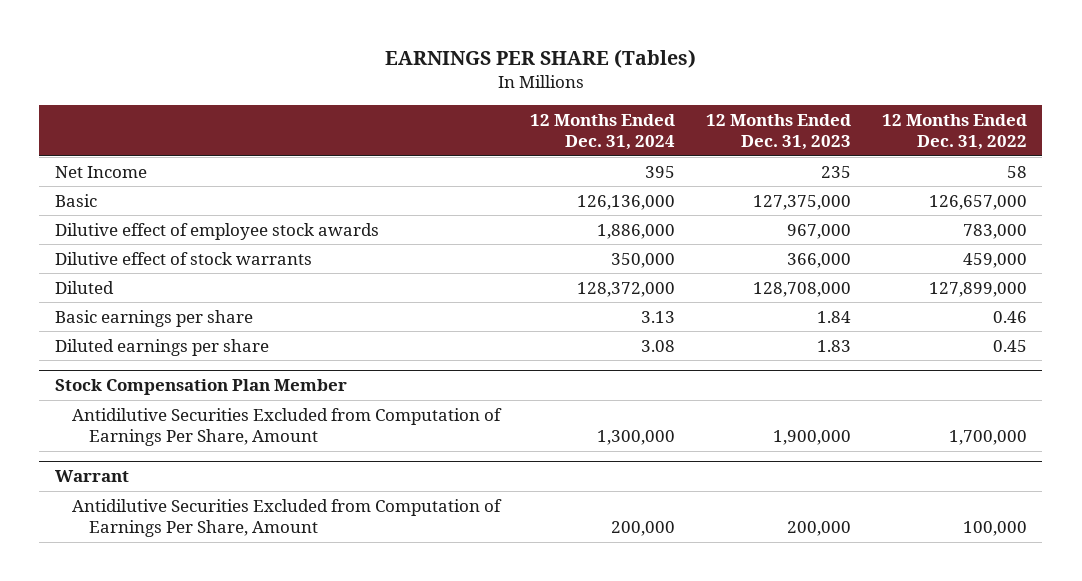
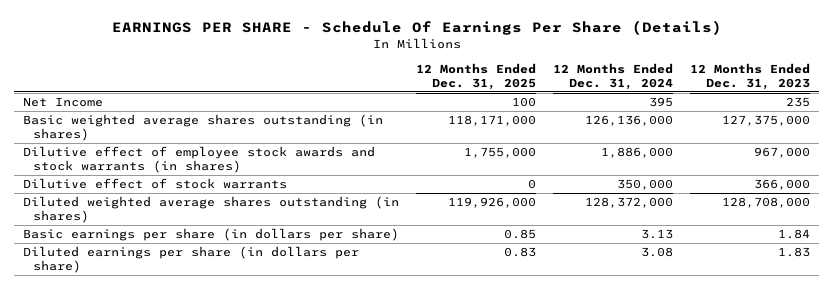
- EARNINGS PER SHARE (Tables)
+ EARNINGS PER SHARE - Schedule Of Earnings Per Share (Details)
- | 12 Months Ended Dec. 31, 2024 | 12 Months Ended Dec. 31, 2023 | 12 Months Ended Dec. 31, 2022
+ | 12 Months Ended Dec. 31, 2025 | 12 Months Ended Dec. 31, 2024 | 12 Months Ended Dec. 31, 2023
- Basic | 126,136,000 | 127,375,000 | 126,657,000
- Dilutive effect of employee stock awards | 1,886,000 | 967,000 | 783,000
+ Basic weighted average shares outstanding (in shares) | 118,171,000 | 126,136,000 | 127,375,000
+ Dilutive effect of employee stock awards and stock warrants (in shares) | 1,755,000 | 1,886,000 | 967,000
- Diluted | 128,372,000 | 128,708,000 | 127,899,000
- Basic earnings per share | 3.13 | 1.84 | 0.46
- Diluted earnings per share | 3.08 | 1.83 | 0.45
- Stock Compensation Plan Member
- Antidilutive Securities Excluded from Computation of Earnings Per Share, Amount | 1,300,000 | 1,900,000 | 1,700,000
- Warrant
- Antidilutive Securities Excluded from Computation of Earnings Per Share, Amount | 200,000 | 200,000 | 100,000
+ Diluted weighted average shares outstanding (in shares) | 119,926,000 | 128,372,000 | 128,708,000
+ Basic earnings per share (in dollars per share) | 0.85 | 3.13 | 1.84
+ Diluted earnings per share (in dollars per share) | 0.83 | 3.08 | 1.83

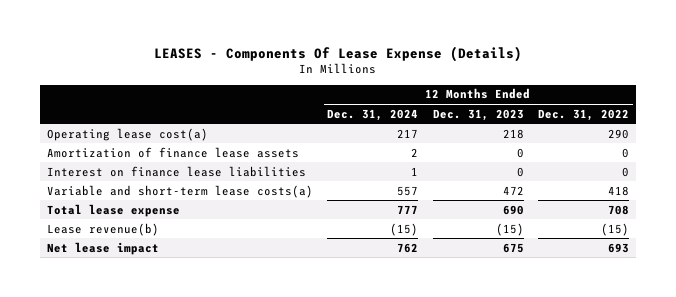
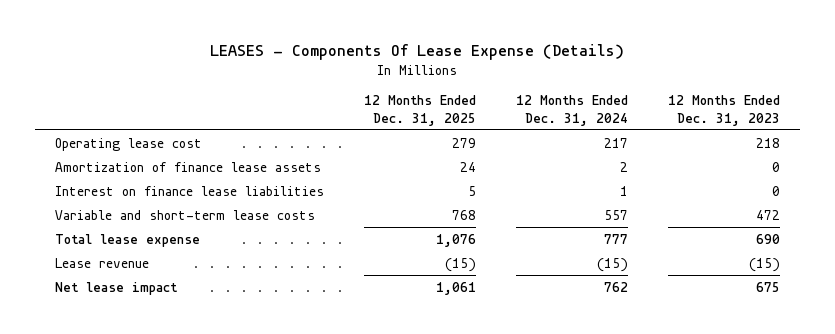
- | 12 Months Ended Dec. 31, 2024 | 12 Months Ended Dec. 31, 2023 | 12 Months Ended Dec. 31, 2022
+ | 12 Months Ended Dec. 31, 2025 | 12 Months Ended Dec. 31, 2024 | 12 Months Ended Dec. 31, 2023
- Operating lease cost(a) | 217 | 218 | 290
+ Operating lease cost | 279 | 217 | 218
- Variable and short-term lease costs(a) | 557 | 472 | 418
+ Variable and short-term lease costs | 768 | 557 | 472
- Lease revenue(b) | (15) | (15) | (15)
+ Lease revenue | (15) | (15) | (15)

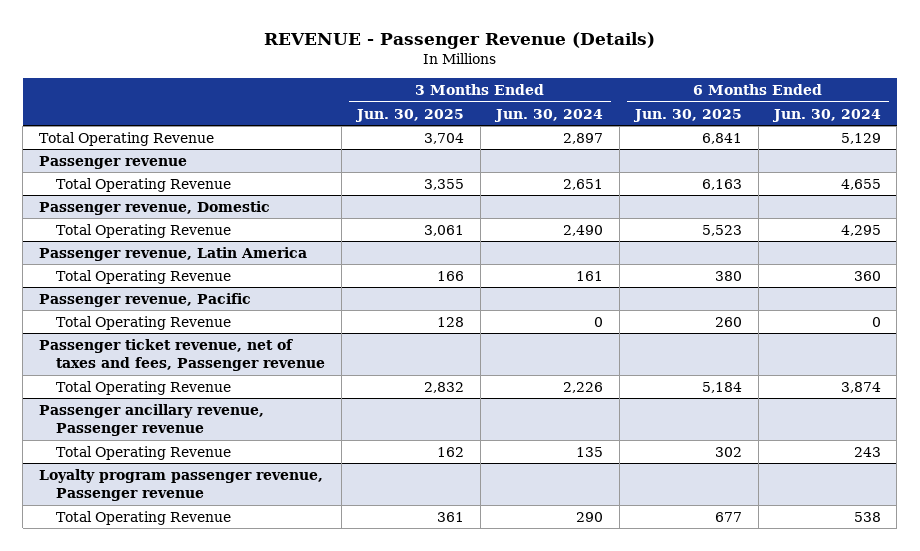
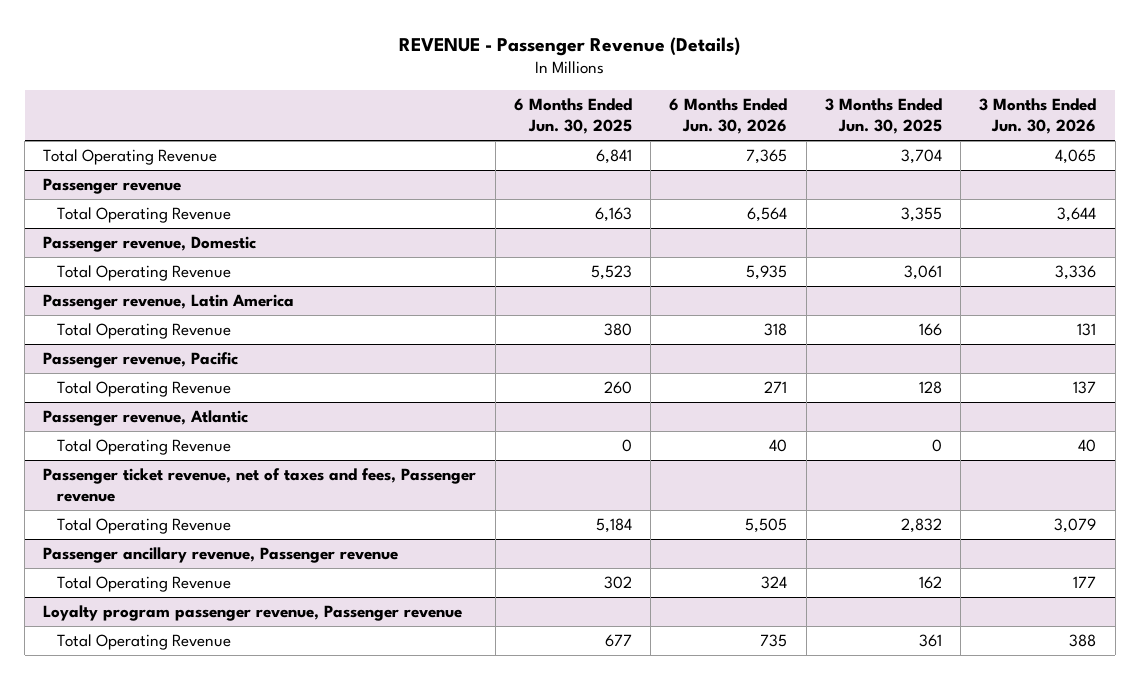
- | 3 Months Ended Jun. 30, 2025 | 3 Months Ended Jun. 30, 2024 | 6 Months Ended Jun. 30, 2025 | 6 Months Ended Jun. 30, 2024
+ | 6 Months Ended Jun. 30, 2025 | 6 Months Ended Jun. 30, 2026 | 3 Months Ended Jun. 30, 2025 | 3 Months Ended Jun. 30, 2026
+ Passenger revenue, Atlantic
+ Total Operating Revenue | 0 | 40 | 0 | 40

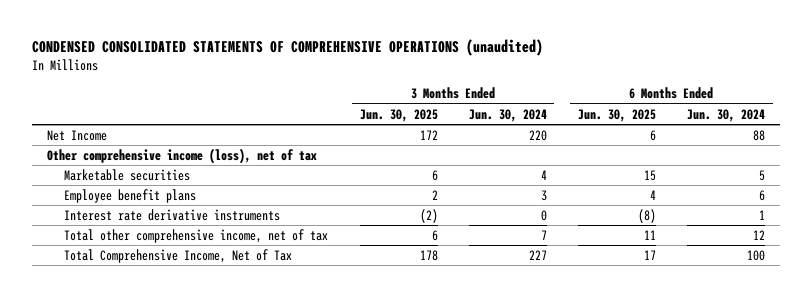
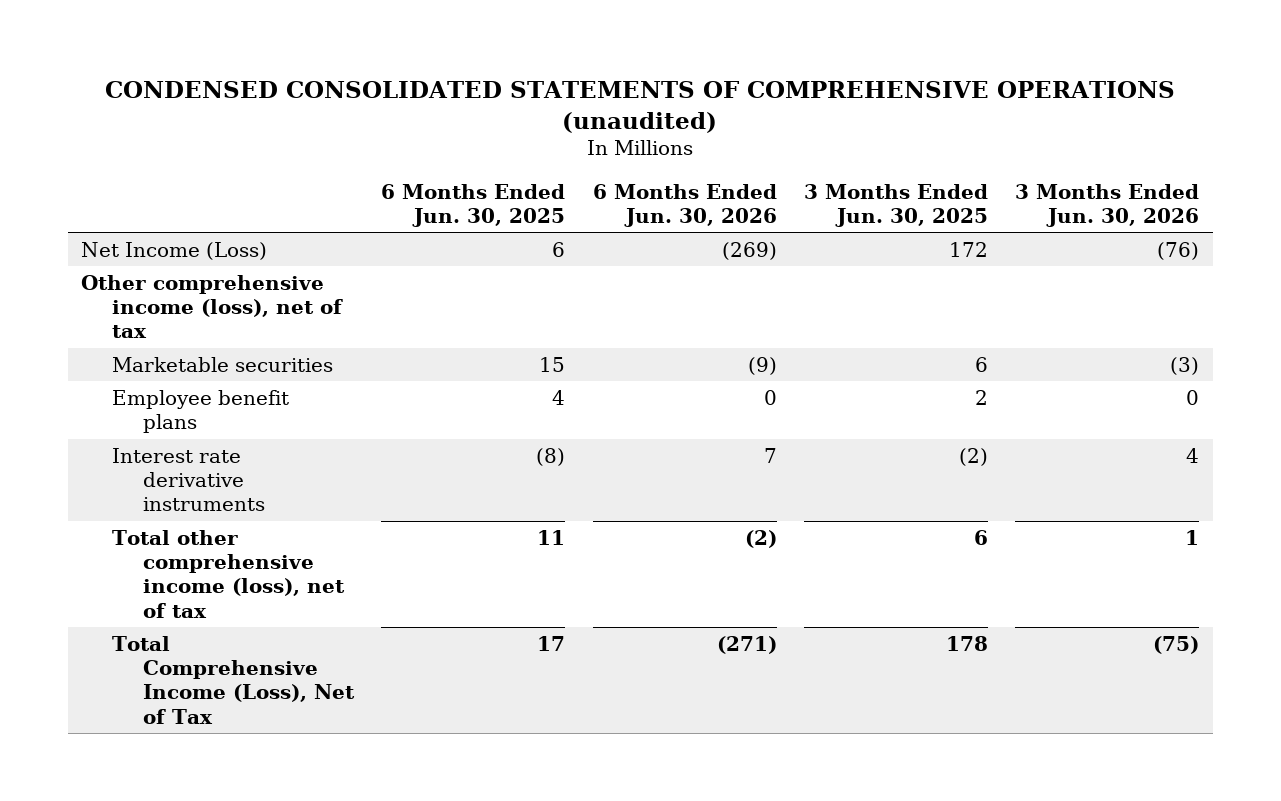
- | 3 Months Ended Jun. 30, 2025 | 3 Months Ended Jun. 30, 2024 | 6 Months Ended Jun. 30, 2025 | 6 Months Ended Jun. 30, 2024
+ | 6 Months Ended Jun. 30, 2025 | 6 Months Ended Jun. 30, 2026 | 3 Months Ended Jun. 30, 2025 | 3 Months Ended Jun. 30, 2026
- Net Income | 172 | 220 | 6 | 88
+ Net Income (Loss) | 6 | (269) | 172 | (76)
- Total other comprehensive income, net of tax | 6 | 7 | 11 | 12
- Total Comprehensive Income, Net of Tax | 178 | 227 | 17 | 100
+ Total other comprehensive income (loss), net of tax | 11 | (2) | 6 | 1
+ Total Comprehensive Income (Loss), Net of Tax | 17 | (271) | 178 | (75)

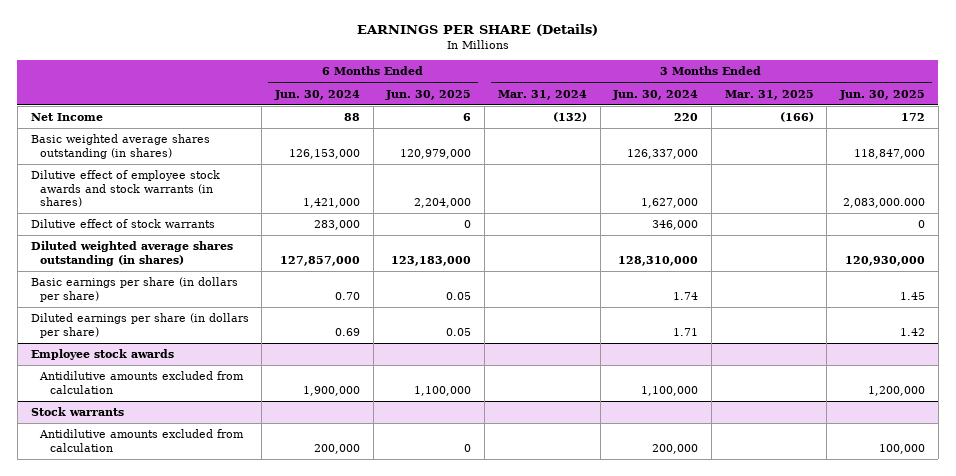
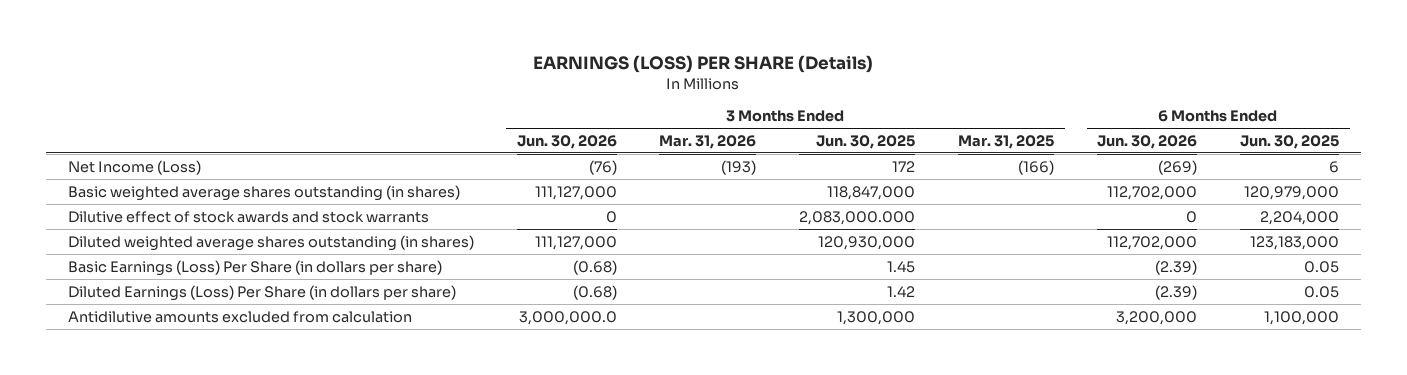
- EARNINGS PER SHARE (Details)
+ EARNINGS (LOSS) PER SHARE (Details)
- | 6 Months Ended Jun. 30, 2024 | 6 Months Ended Jun. 30, 2025 | 3 Months Ended Mar. 31, 2024 | 3 Months Ended Jun. 30, 2024 | 3 Months Ended Mar. 31, 2025 | 3 Months Ended Jun. 30, 2025
+ | 3 Months Ended Jun. 30, 2026 | 3 Months Ended Mar. 31, 2026 | 3 Months Ended Jun. 30, 2025 | 3 Months Ended Mar. 31, 2025 | 6 Months Ended Jun. 30, 2026 | 6 Months Ended Jun. 30, 2025
- Net Income | 88 | 6 | (132) | 220 | (166) | 172
+ Net Income (Loss) | (76) | (193) | 172 | (166) | (269) | 6
- Dilutive effect of employee stock awards and stock warrants (in shares) | 1,421,000 | 2,204,000 | | 1,627,000 | | 2,083,000.000
- Dilutive effect of stock warrants | 283,000 | 0 | | 346,000 | | 0
+ Dilutive effect of stock awards and stock warrants | 0 | | 2,083,000.000 | | 0 | 2,204,000
- Basic earnings per share (in dollars per share) | 0.70 | 0.05 | | 1.74 | | 1.45
- Diluted earnings per share (in dollars per share) | 0.69 | 0.05 | | 1.71 | | 1.42
- Employee stock awards
- Antidilutive amounts excluded from calculation | 1,900,000 | 1,100,000 | | 1,100,000 | | 1,200,000
- Stock warrants
- Antidilutive amounts excluded from calculation | 200,000 | 0 | | 200,000 | | 100,000
+ Basic Earnings (Loss) Per Share (in dollars per share) | (0.68) | | 1.45 | | (2.39) | 0.05
+ Diluted Earnings (Loss) Per Share (in dollars per share) | (0.68) | | 1.42 | | (2.39) | 0.05
+ Antidilutive amounts excluded from calculation | 3,000,000.0 | | 1,300,000 | | 3,200,000 | 1,100,000

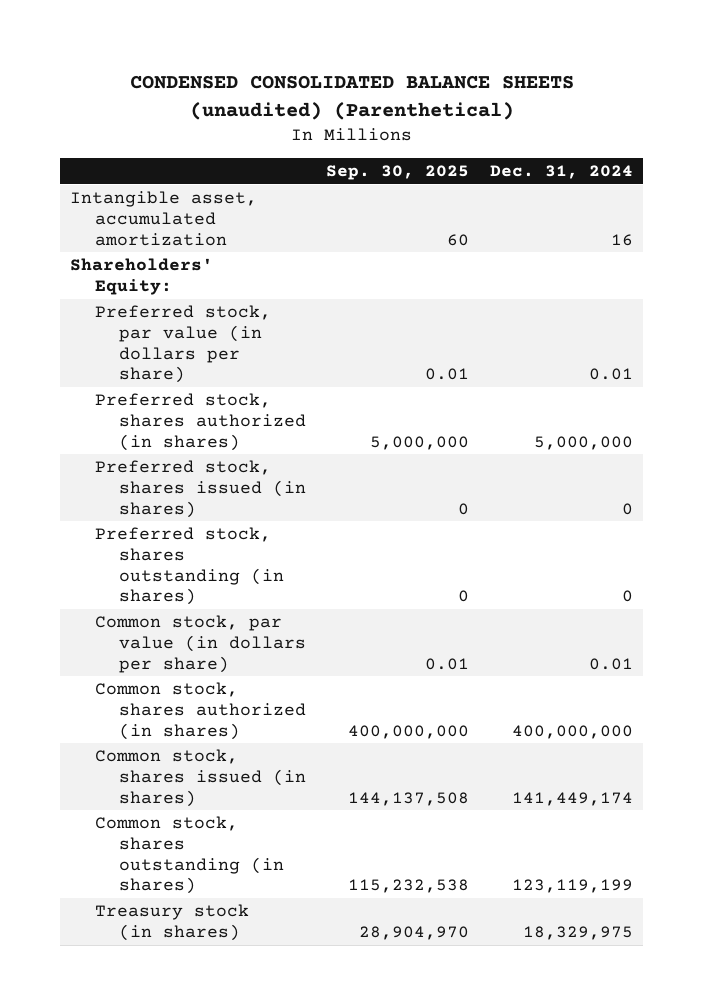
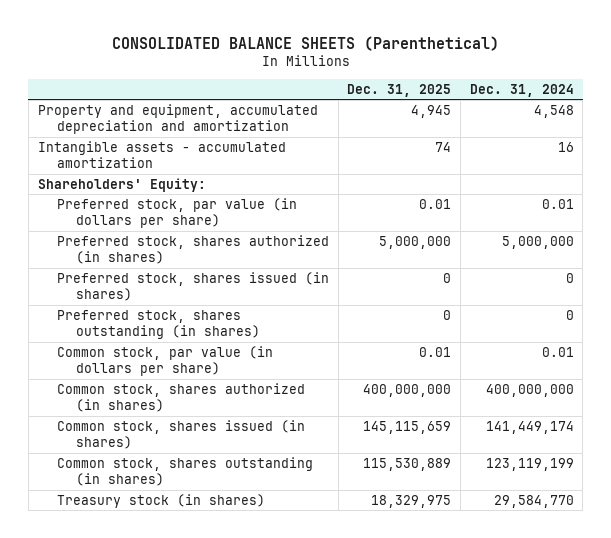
- CONDENSED CONSOLIDATED BALANCE SHEETS (unaudited) (Parenthetical)
+ CONSOLIDATED BALANCE SHEETS (Parenthetical)
- | Sep. 30, 2025 | Dec. 31, 2024
+ | Dec. 31, 2025 | Dec. 31, 2024
- Intangible asset, accumulated amortization | 60 | 16
+ Property and equipment, accumulated depreciation and amortization | 4,945 | 4,548
+ Intangible assets - accumulated amortization | 74 | 16
- Treasury stock (in shares) | 28,904,970 | 18,329,975
+ Treasury stock (in shares) | 18,329,975 | 29,584,770

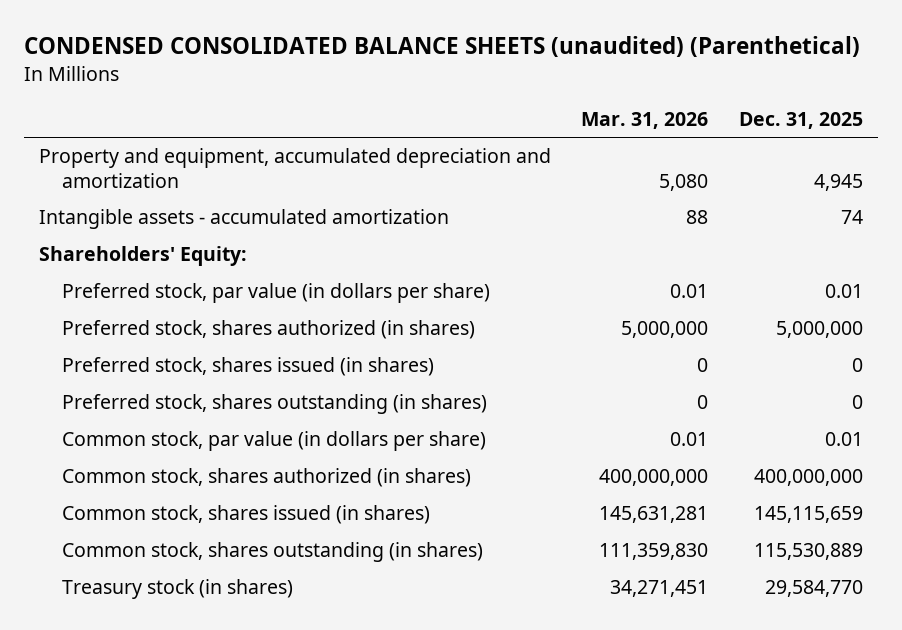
- CONSOLIDATED BALANCE SHEETS (Parenthetical)
+ CONDENSED CONSOLIDATED BALANCE SHEETS (unaudited) (Parenthetical)
- | Dec. 31, 2025 | Dec. 31, 2024
+ | Mar. 31, 2026 | Dec. 31, 2025
- Treasury stock (in shares) | 18,329,975 | 29,584,770
+ Treasury stock (in shares) | 34,271,451 | 29,584,770

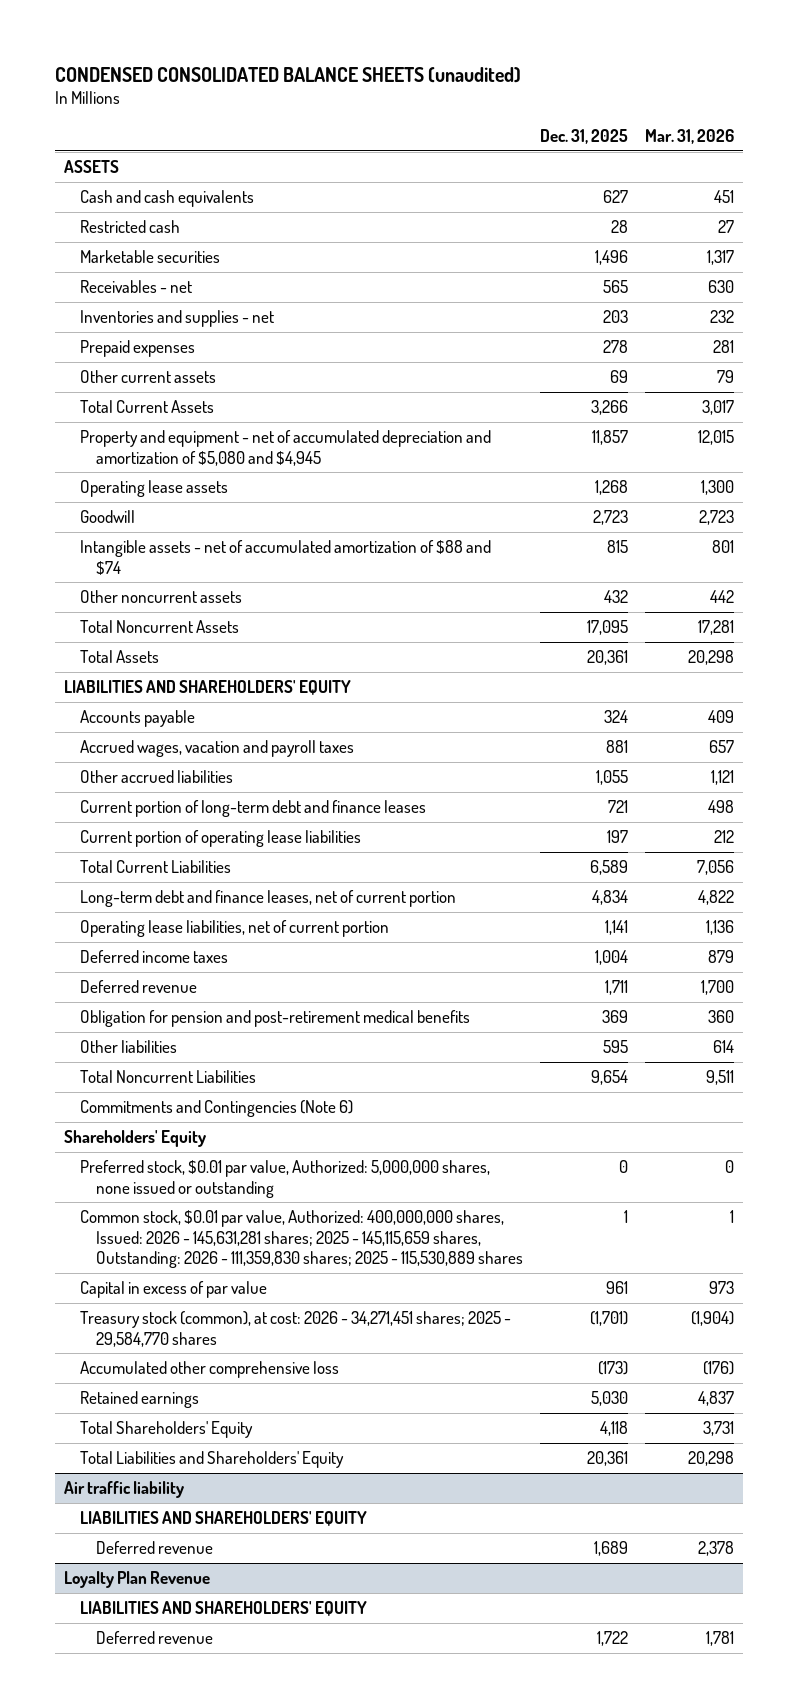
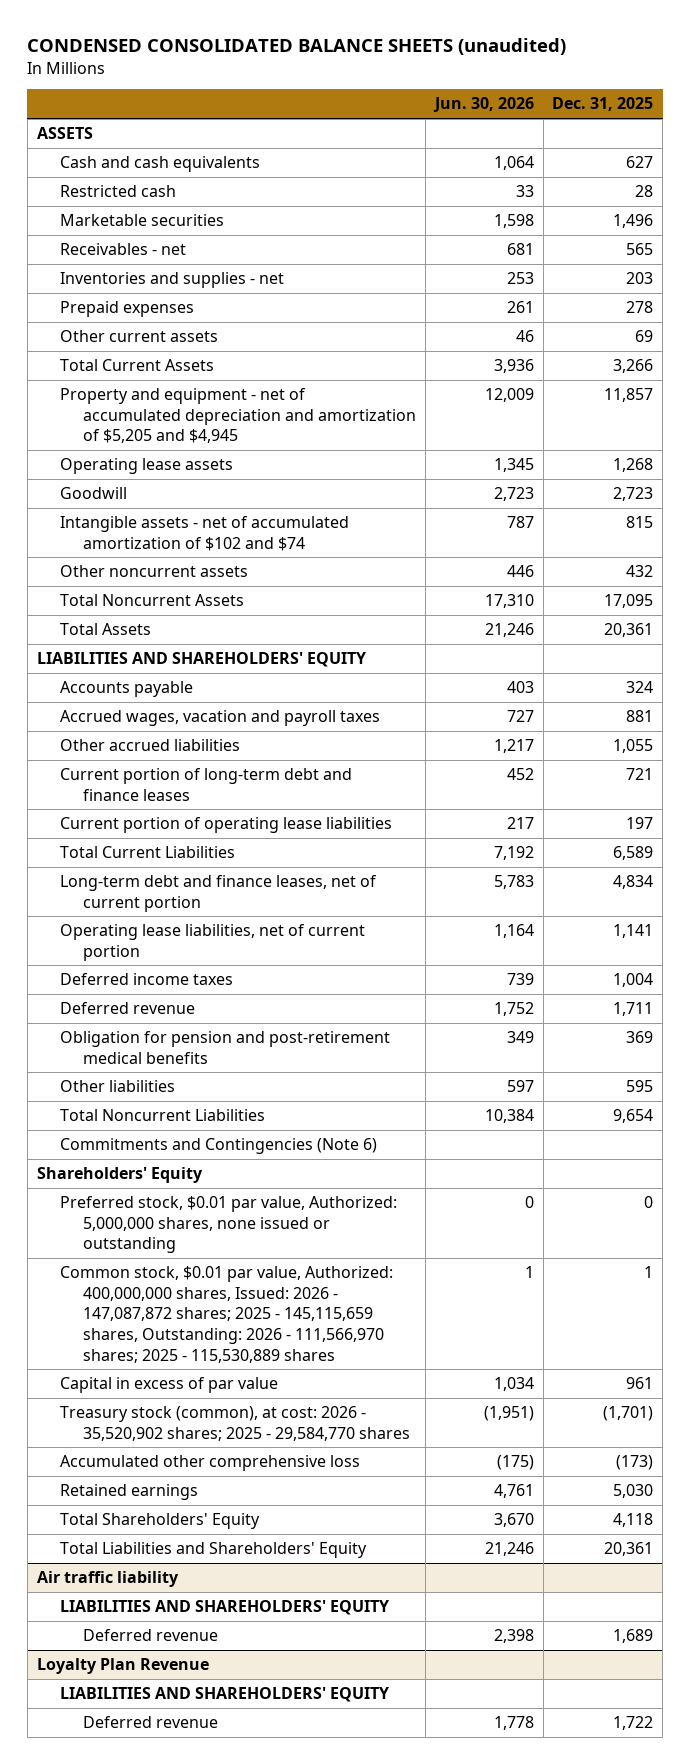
- | Dec. 31, 2025 | Mar. 31, 2026
+ | Jun. 30, 2026 | Dec. 31, 2025
- Property and equipment - net of accumulated depreciation and amortization of $5,080 and $4,945 | 11,857 | 12,015
+ Property and equipment - net of accumulated depreciation and amortization of $5,205 and $4,945 | 12,009 | 11,857
- Intangible assets - net of accumulated amortization of $88 and $74 | 815 | 801
+ Intangible assets - net of accumulated amortization of $102 and $74 | 787 | 815
- Common stock, $0.01 par value, Authorized: 400,000,000 shares, Issued: 2026 - 145,631,281 shares; 2025 - 145,115,659 shares, Outstanding: 2026 - 111,359,830 shares; 2025 - 115,530,889 shares | 1 | 1
+ Common stock, $0.01 par value, Authorized: 400,000,000 shares, Issued: 2026 - 147,087,872 shares; 2025 - 145,115,659 shares, Outstanding: 2026 - 111,566,970 shares; 2025 - 115,530,889 shares | 1 | 1
- Treasury stock (common), at cost: 2026 - 34,271,451 shares; 2025 - 29,584,770 shares | (1,701) | (1,904)
+ Treasury stock (common), at cost: 2026 - 35,520,902 shares; 2025 - 29,584,770 shares | (1,951) | (1,701)

